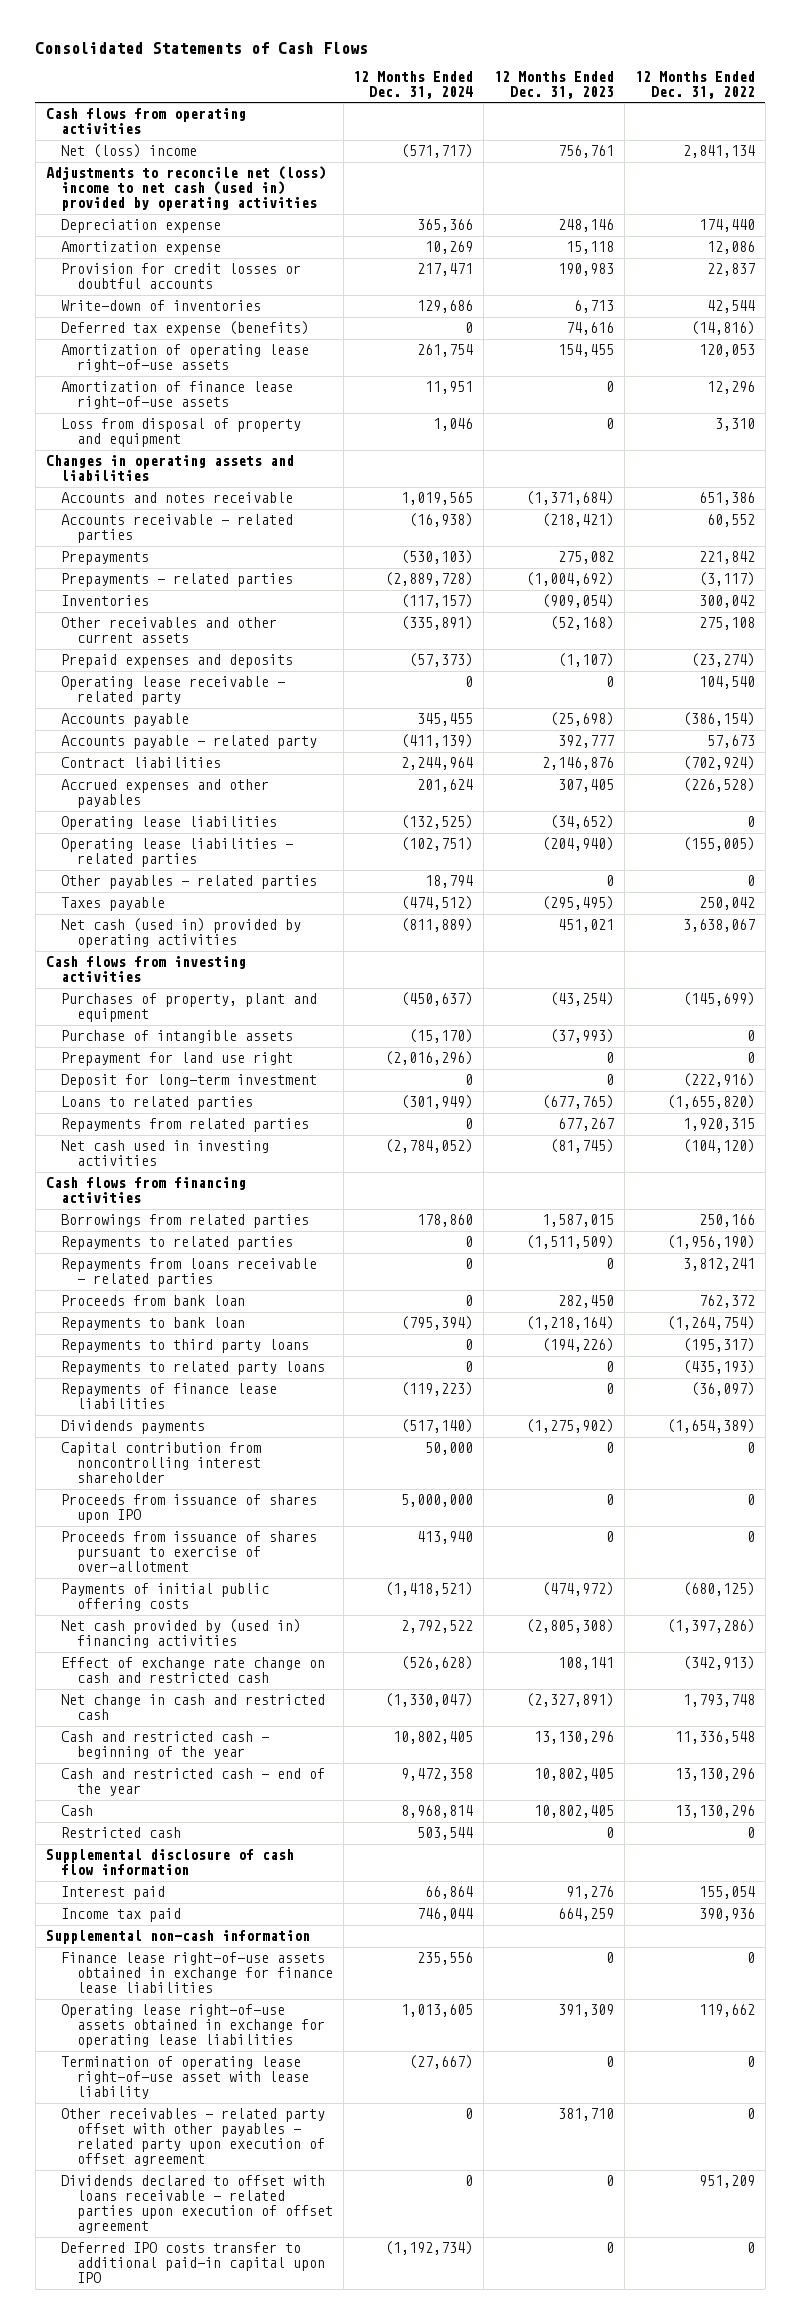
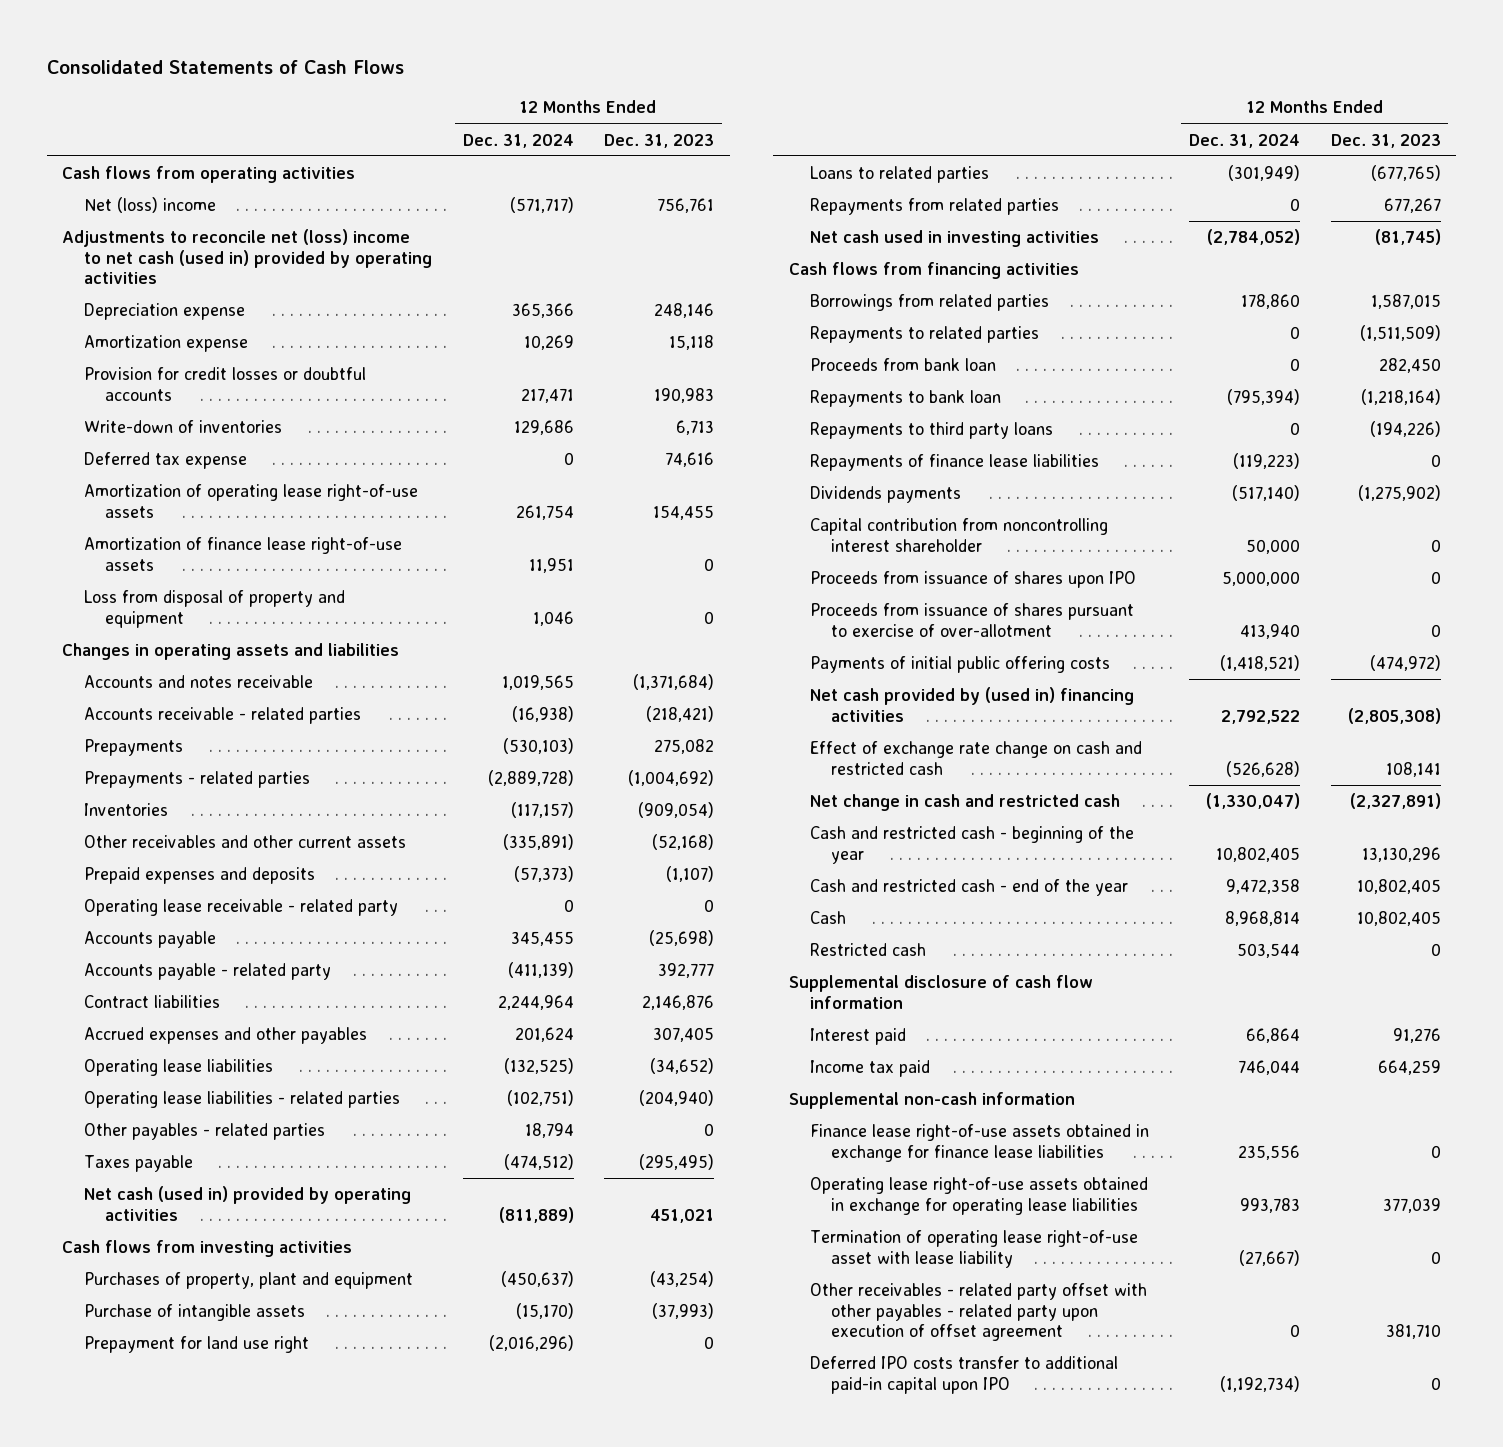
- | 12 Months Ended Dec. 31, 2024 | 12 Months Ended Dec. 31, 2023 | 12 Months Ended Dec. 31, 2022
+ | 12 Months Ended Dec. 31, 2024 | 12 Months Ended Dec. 31, 2023
- Deferred tax expense (benefits) | 0 | 74,616 | (14,816)
+ Deferred tax expense | 0 | 74,616
- Deposit for long-term investment | 0 | 0 | (222,916)
- Repayments from loans receivable - related parties | 0 | 0 | 3,812,241
- Repayments to related party loans | 0 | 0 | (435,193)
- Operating lease right-of-use assets obtained in exchange for operating lease liabilities | 1,013,605 | 391,309 | 119,662
+ Operating lease right-of-use assets obtained in exchange for operating lease liabilities | 993,783 | 377,039
- Dividends declared to offset with loans receivable - related parties upon execution of offset agreement | 0 | 0 | 951,209

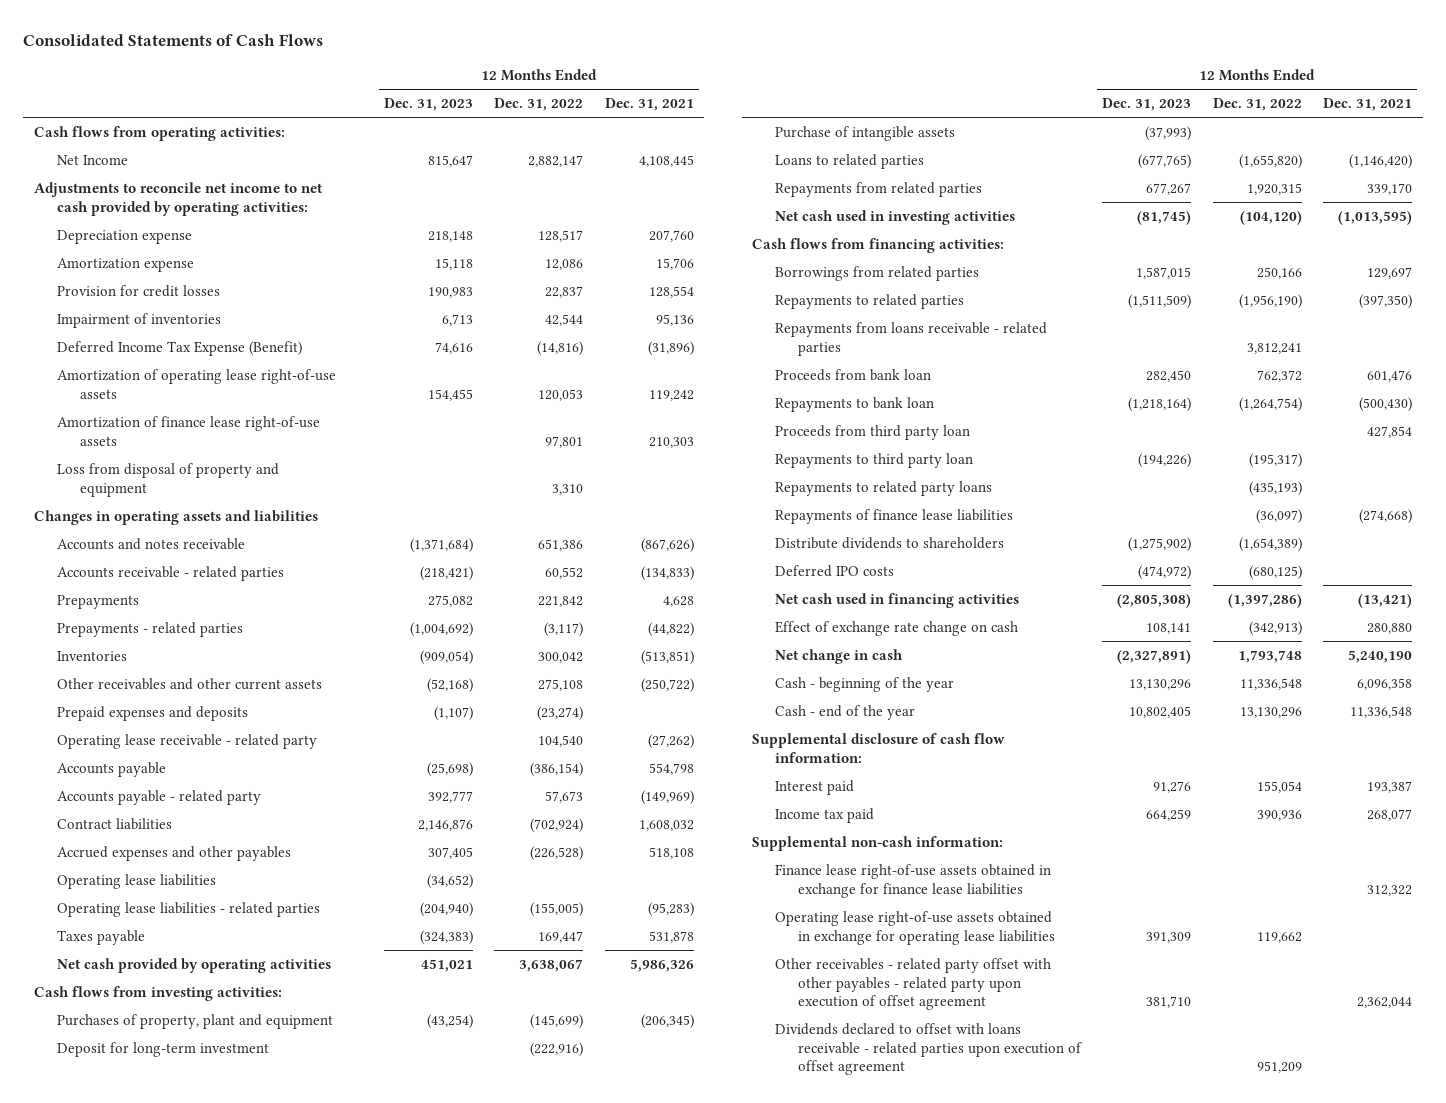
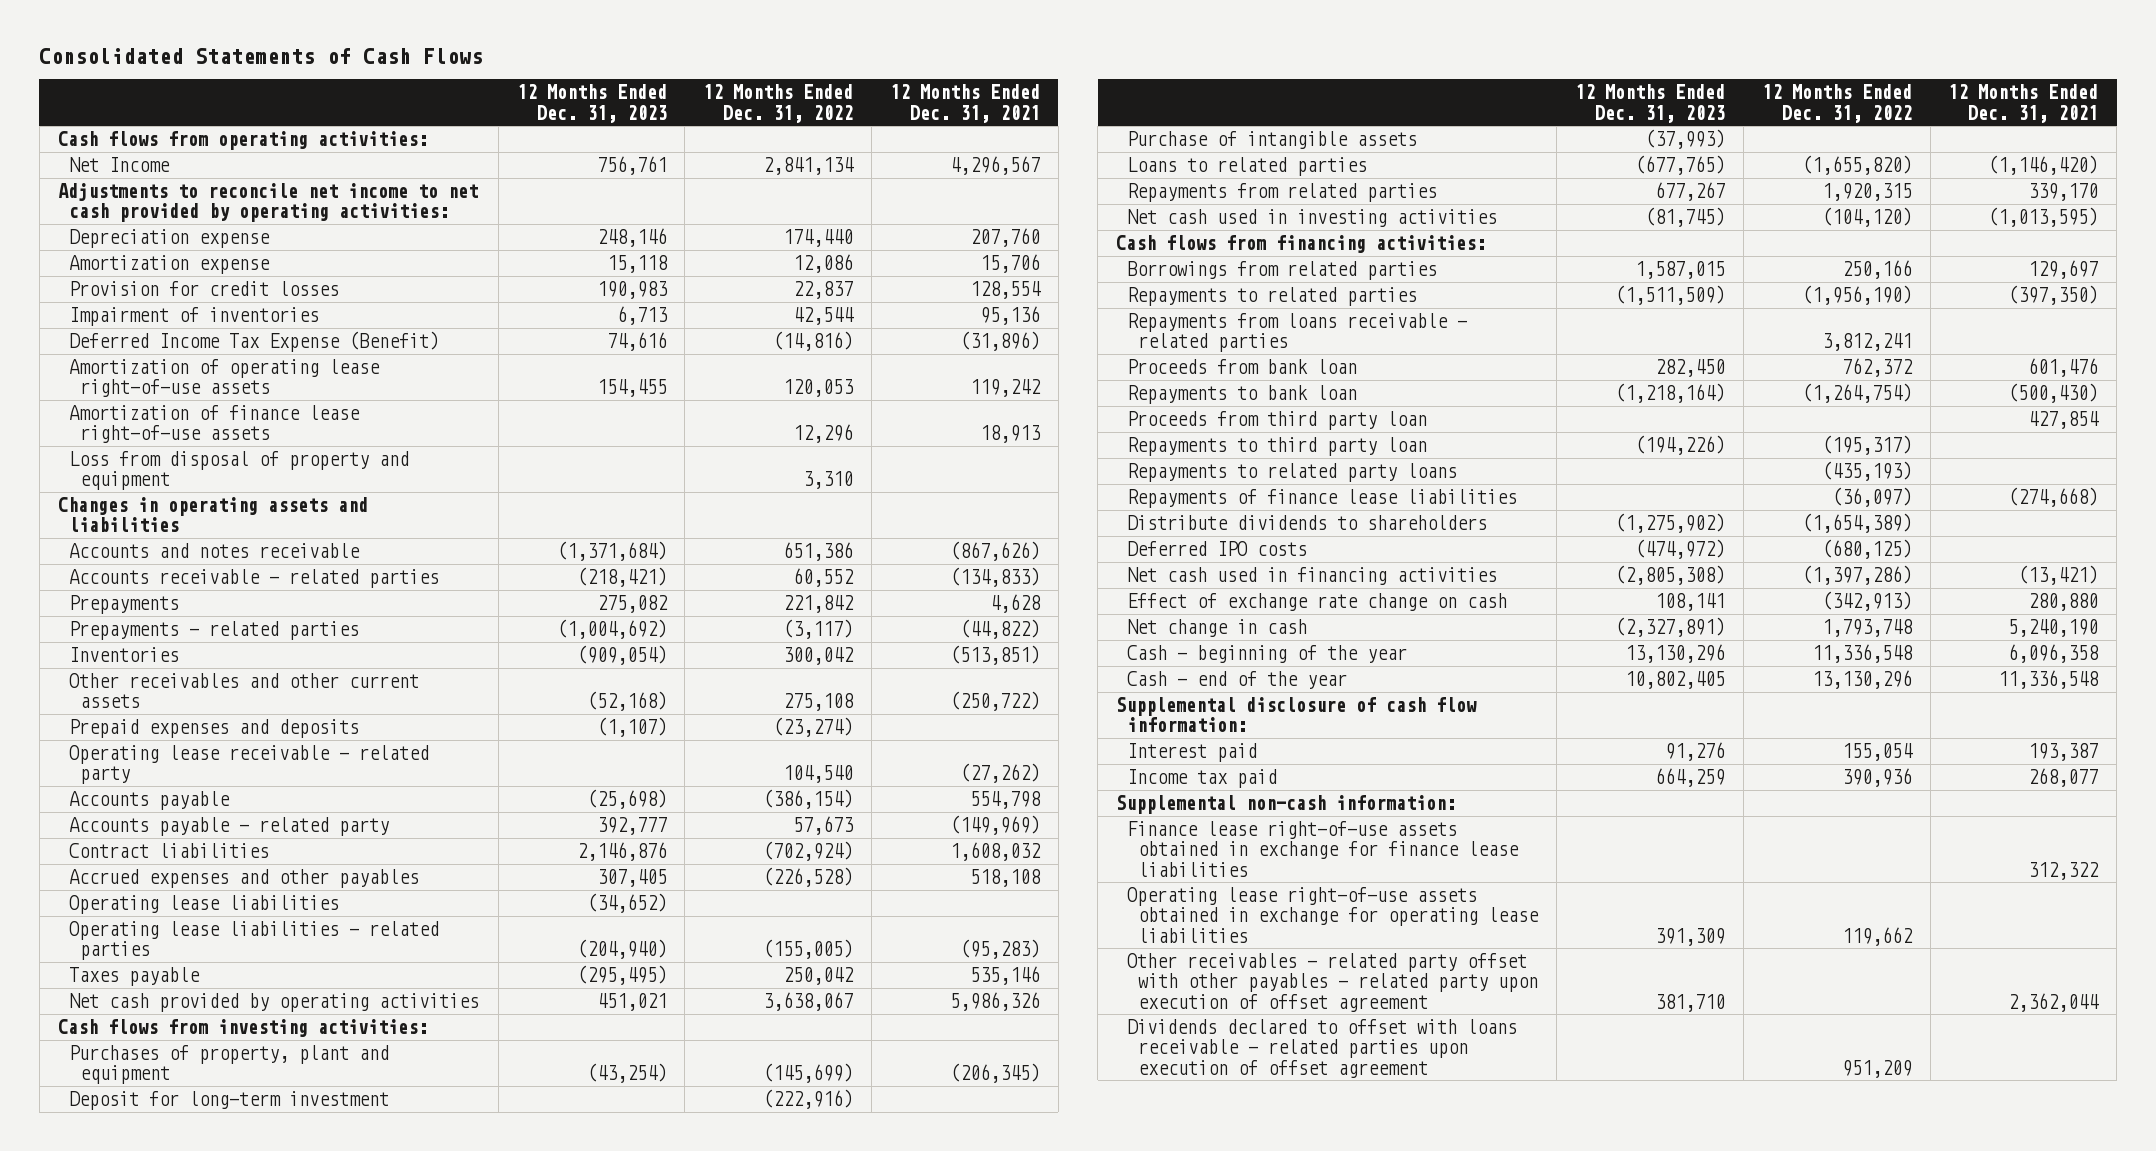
- Net Income | 815,647 | 2,882,147 | 4,108,445
+ Net Income | 756,761 | 2,841,134 | 4,296,567
- Depreciation expense | 218,148 | 128,517 | 207,760
+ Depreciation expense | 248,146 | 174,440 | 207,760
- Amortization of finance lease right-of-use assets | | 97,801 | 210,303
+ Amortization of finance lease right-of-use assets | | 12,296 | 18,913
- Taxes payable | (324,383) | 169,447 | 531,878
+ Taxes payable | (295,495) | 250,042 | 535,146

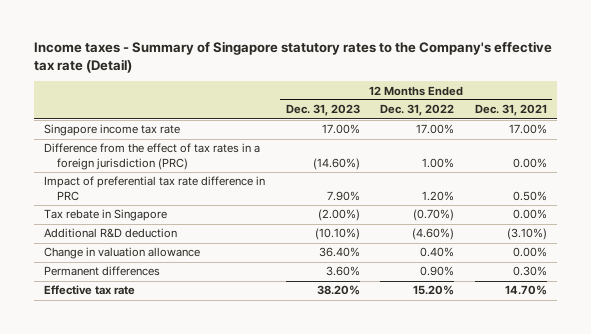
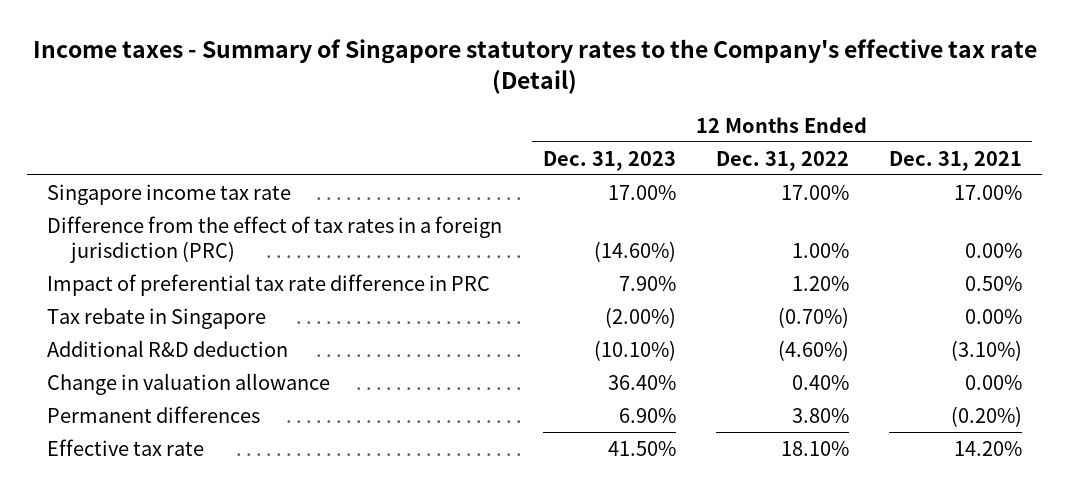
- Permanent differences | 3.60% | 0.90% | 0.30%
- Effective tax rate | 38.20% | 15.20% | 14.70%
+ Permanent differences | 6.90% | 3.80% | (0.20%)
+ Effective tax rate | 41.50% | 18.10% | 14.20%

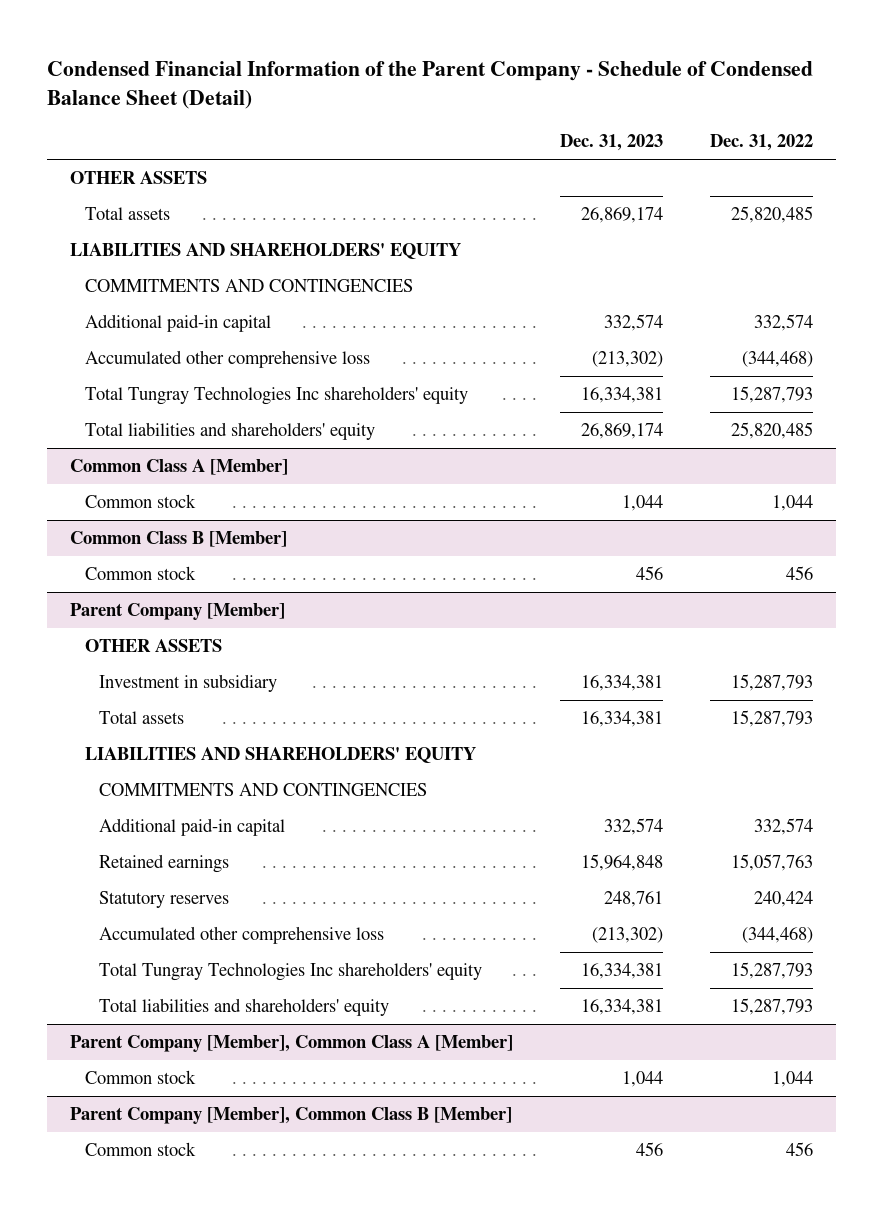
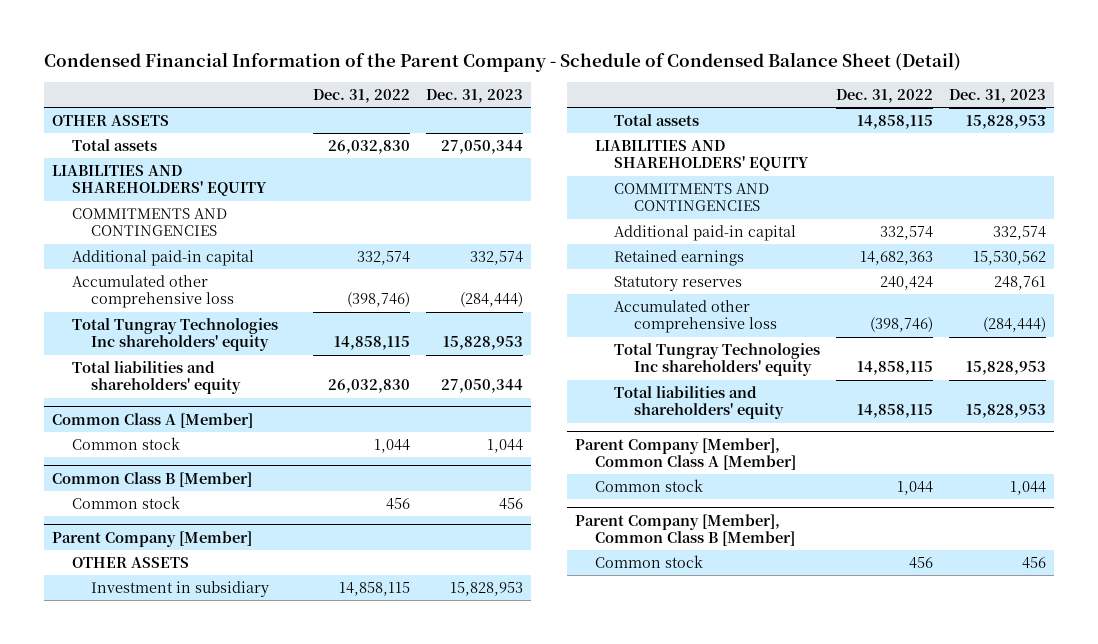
- | Dec. 31, 2023 | Dec. 31, 2022
+ | Dec. 31, 2022 | Dec. 31, 2023
- Total assets | 26,869,174 | 25,820,485
+ Total assets | 26,032,830 | 27,050,344
- Accumulated other comprehensive loss | (213,302) | (344,468)
- Total Tungray Technologies Inc shareholders' equity | 16,334,381 | 15,287,793
- Total liabilities and shareholders' equity | 26,869,174 | 25,820,485
+ Accumulated other comprehensive loss | (398,746) | (284,444)
+ Total Tungray Technologies Inc shareholders' equity | 14,858,115 | 15,828,953
+ Total liabilities and shareholders' equity | 26,032,830 | 27,050,344
@ Parent Company [Member]
- Investment in subsidiary | 16,334,381 | 15,287,793
- Total assets | 16,334,381 | 15,287,793
+ Investment in subsidiary | 14,858,115 | 15,828,953
+ Total assets | 14,858,115 | 15,828,953
- Retained earnings | 15,964,848 | 15,057,763
+ Retained earnings | 14,682,363 | 15,530,562
- Accumulated other comprehensive loss | (213,302) | (344,468)
- Total Tungray Technologies Inc shareholders' equity | 16,334,381 | 15,287,793
- Total liabilities and shareholders' equity | 16,334,381 | 15,287,793
+ Accumulated other comprehensive loss | (398,746) | (284,444)
+ Total Tungray Technologies Inc shareholders' equity | 14,858,115 | 15,828,953
+ Total liabilities and shareholders' equity | 14,858,115 | 15,828,953

